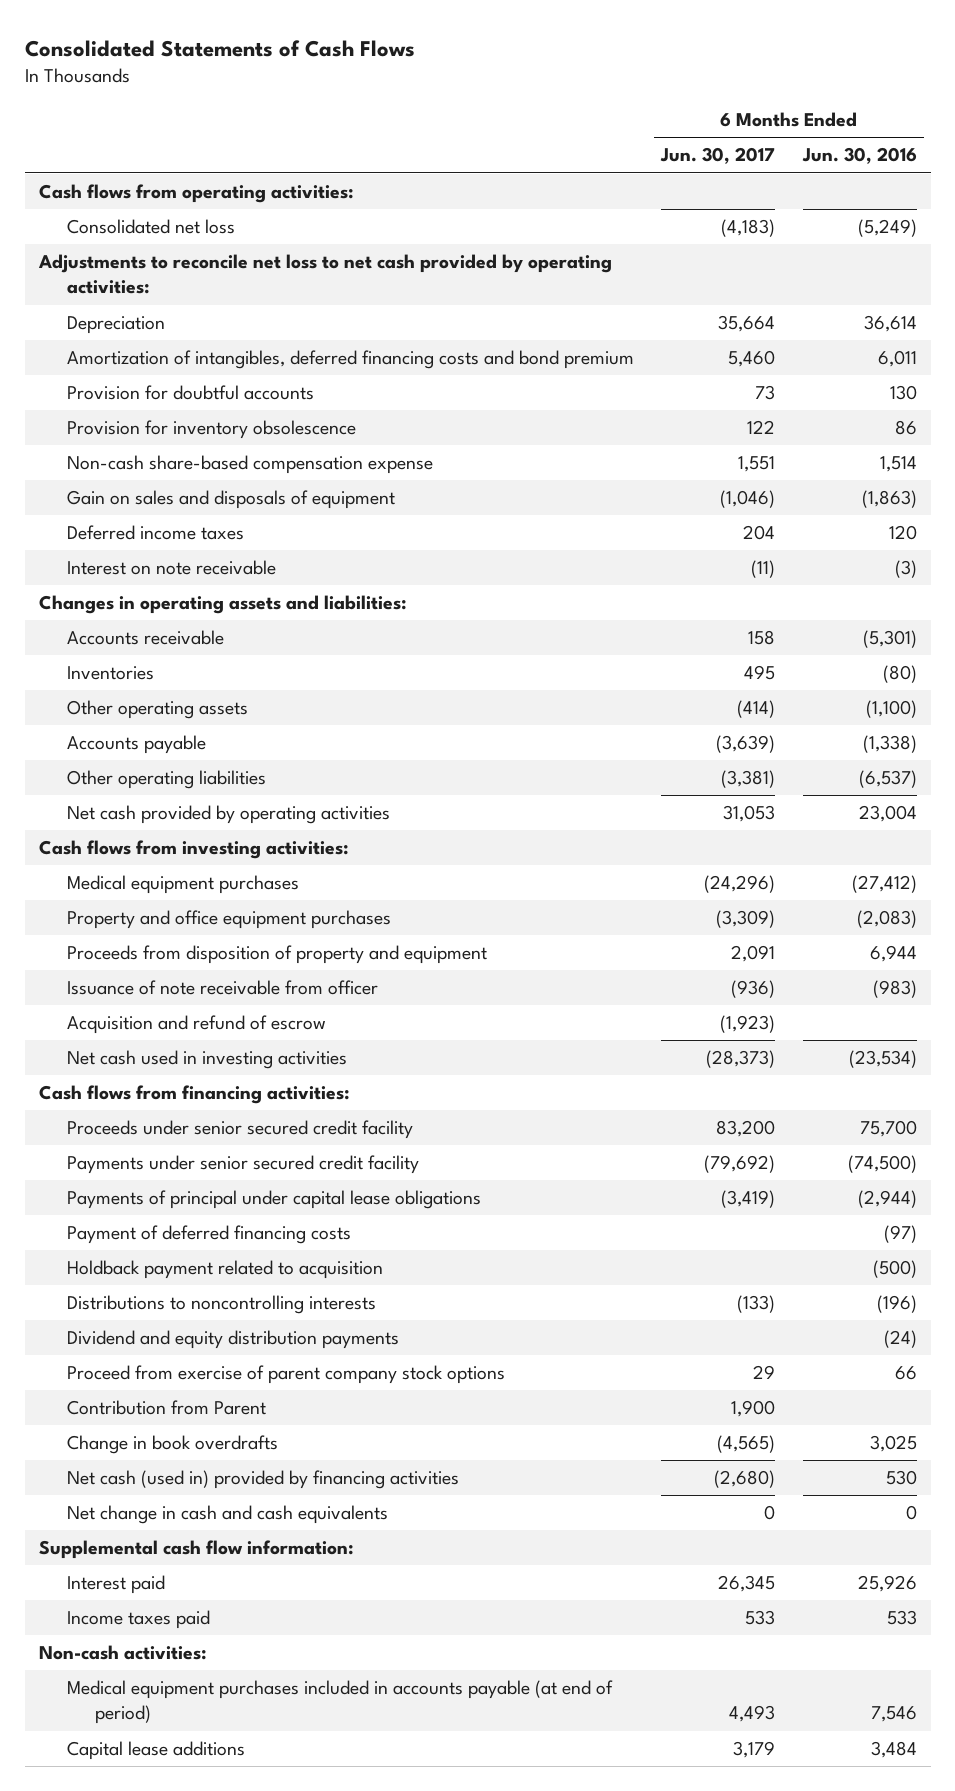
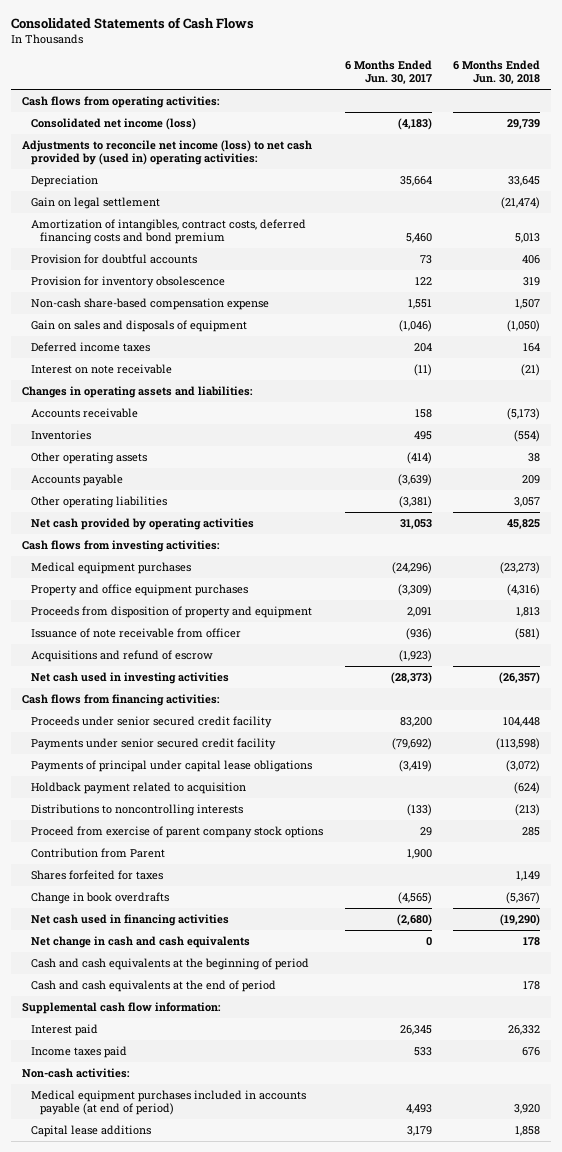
- | 6 Months Ended Jun. 30, 2017 | 6 Months Ended Jun. 30, 2016
+ | 6 Months Ended Jun. 30, 2017 | 6 Months Ended Jun. 30, 2018
- Consolidated net loss | (4,183) | (5,249)
- Adjustments to reconcile net loss to net cash provided by operating activities:
+ Consolidated net income (loss) | (4,183) | 29,739
+ Adjustments to reconcile net income (loss) to net cash provided by (used in) operating activities:
- Amortization of intangibles, deferred financing costs and bond premium | 5,460 | 6,011
+ Gain on legal settlement | | (21,474)
+ Amortization of intangibles, contract costs, deferred financing costs and bond premium | 5,460 | 5,013
- Acquisition and refund of escrow | (1,923) |
+ Acquisitions and refund of escrow | (1,923) |
- Payment of deferred financing costs | | (97)
- Dividend and equity distribution payments | | (24)
+ Shares forfeited for taxes | | 1,149
- Net cash (used in) provided by financing activities | (2,680) | 530
+ Net cash used in financing activities | (2,680) | (19,290)
+ Cash and cash equivalents at the beginning of period
+ Cash and cash equivalents at the end of period | | 178

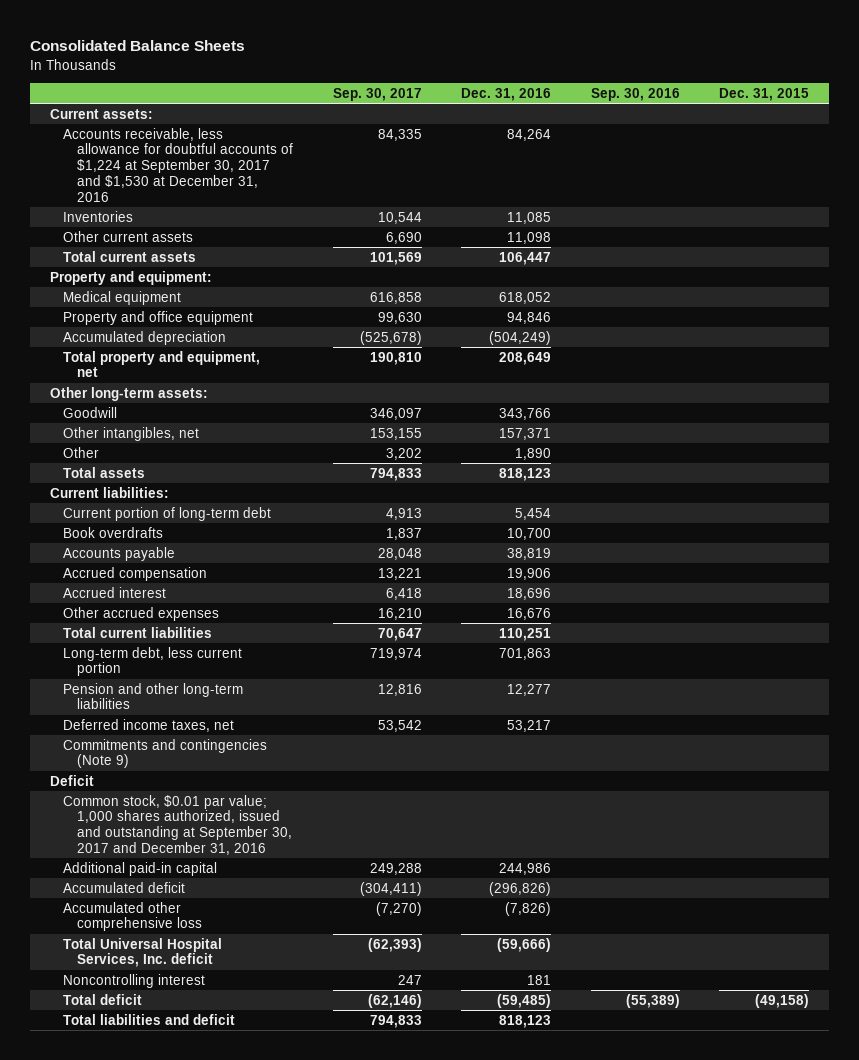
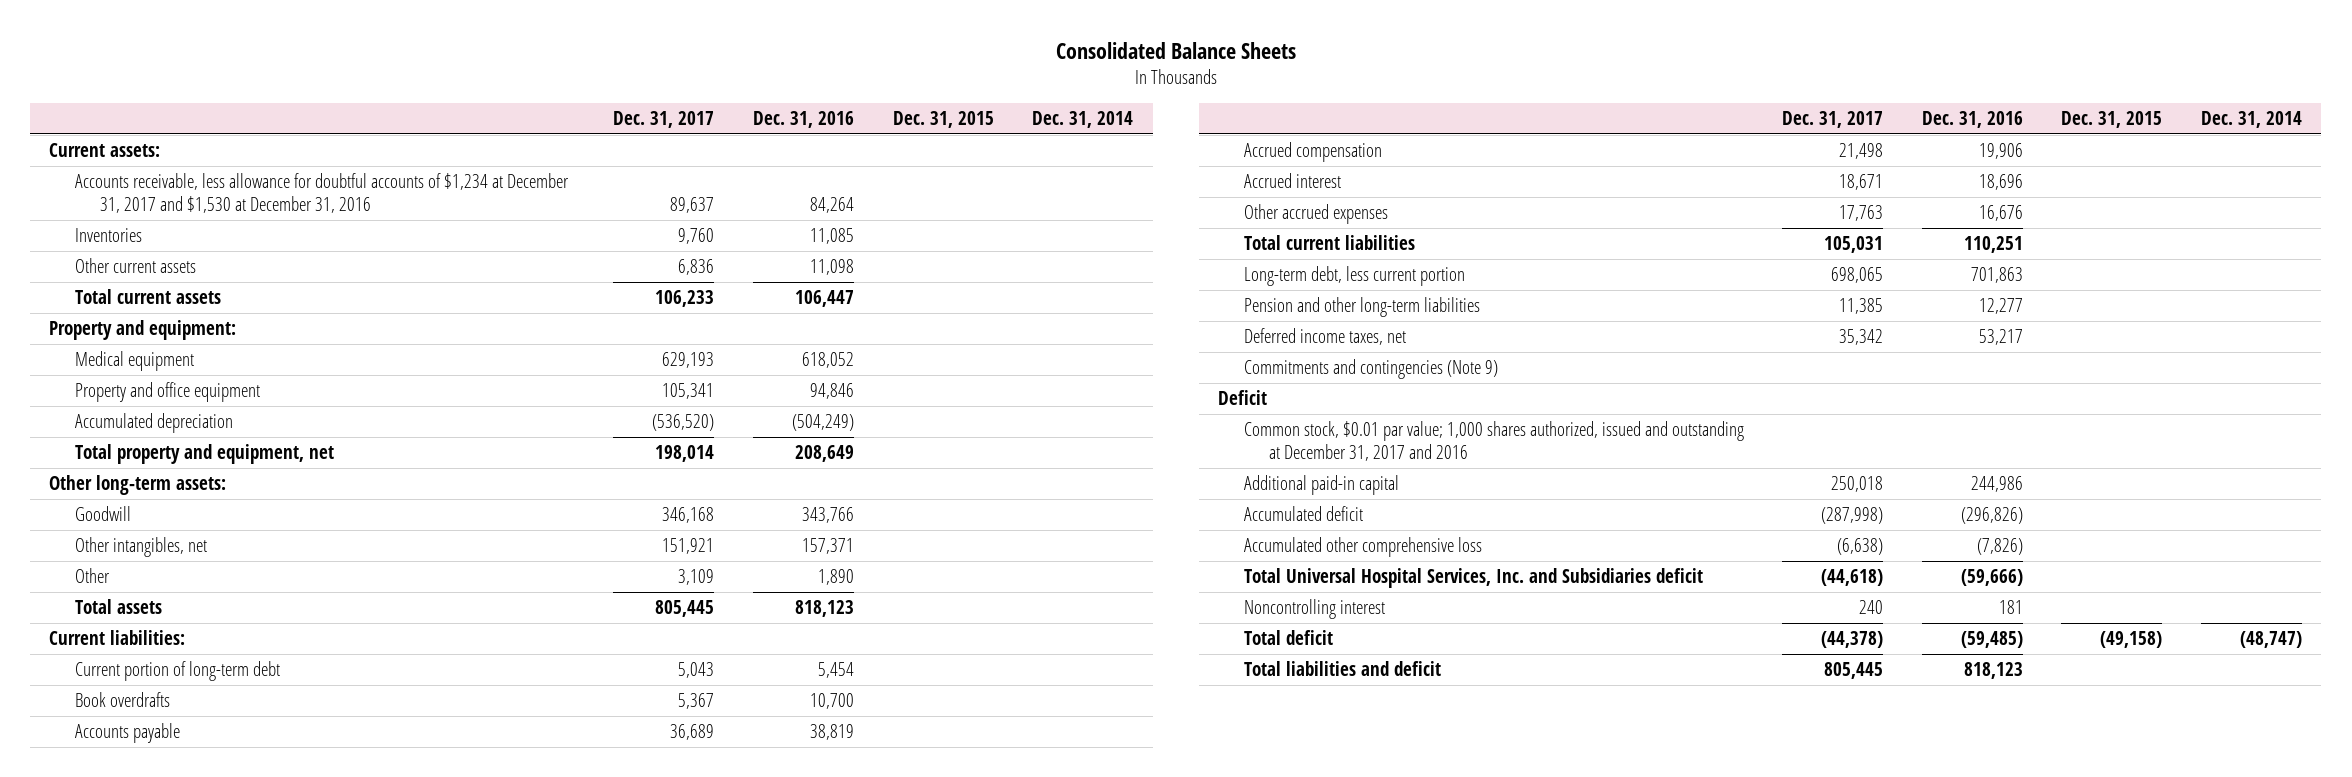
- | Sep. 30, 2017 | Dec. 31, 2016 | Sep. 30, 2016 | Dec. 31, 2015
+ | Dec. 31, 2017 | Dec. 31, 2016 | Dec. 31, 2015 | Dec. 31, 2014
- Accounts receivable, less allowance for doubtful accounts of $1,224 at September 30, 2017 and $1,530 at December 31, 2016 | 84,335 | 84,264 | |
+ Accounts receivable, less allowance for doubtful accounts of $1,234 at December 31, 2017 and $1,530 at December 31, 2016 | 89,637 | 84,264 | |
- Common stock, $0.01 par value; 1,000 shares authorized, issued and outstanding at September 30, 2017 and December 31, 2016
+ Common stock, $0.01 par value; 1,000 shares authorized, issued and outstanding at December 31, 2017 and 2016
- Total Universal Hospital Services, Inc. deficit | (62,393) | (59,666) | |
+ Total Universal Hospital Services, Inc. and Subsidiaries deficit | (44,618) | (59,666) | |

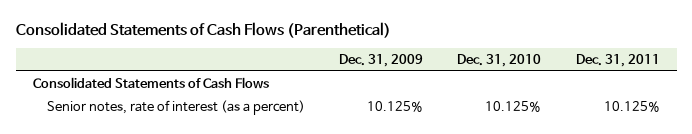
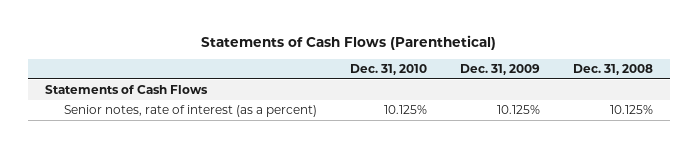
- Consolidated Statements of Cash Flows (Parenthetical)
+ Statements of Cash Flows (Parenthetical)
- | Dec. 31, 2009 | Dec. 31, 2010 | Dec. 31, 2011
+ | Dec. 31, 2010 | Dec. 31, 2009 | Dec. 31, 2008
- Consolidated Statements of Cash Flows
+ Statements of Cash Flows

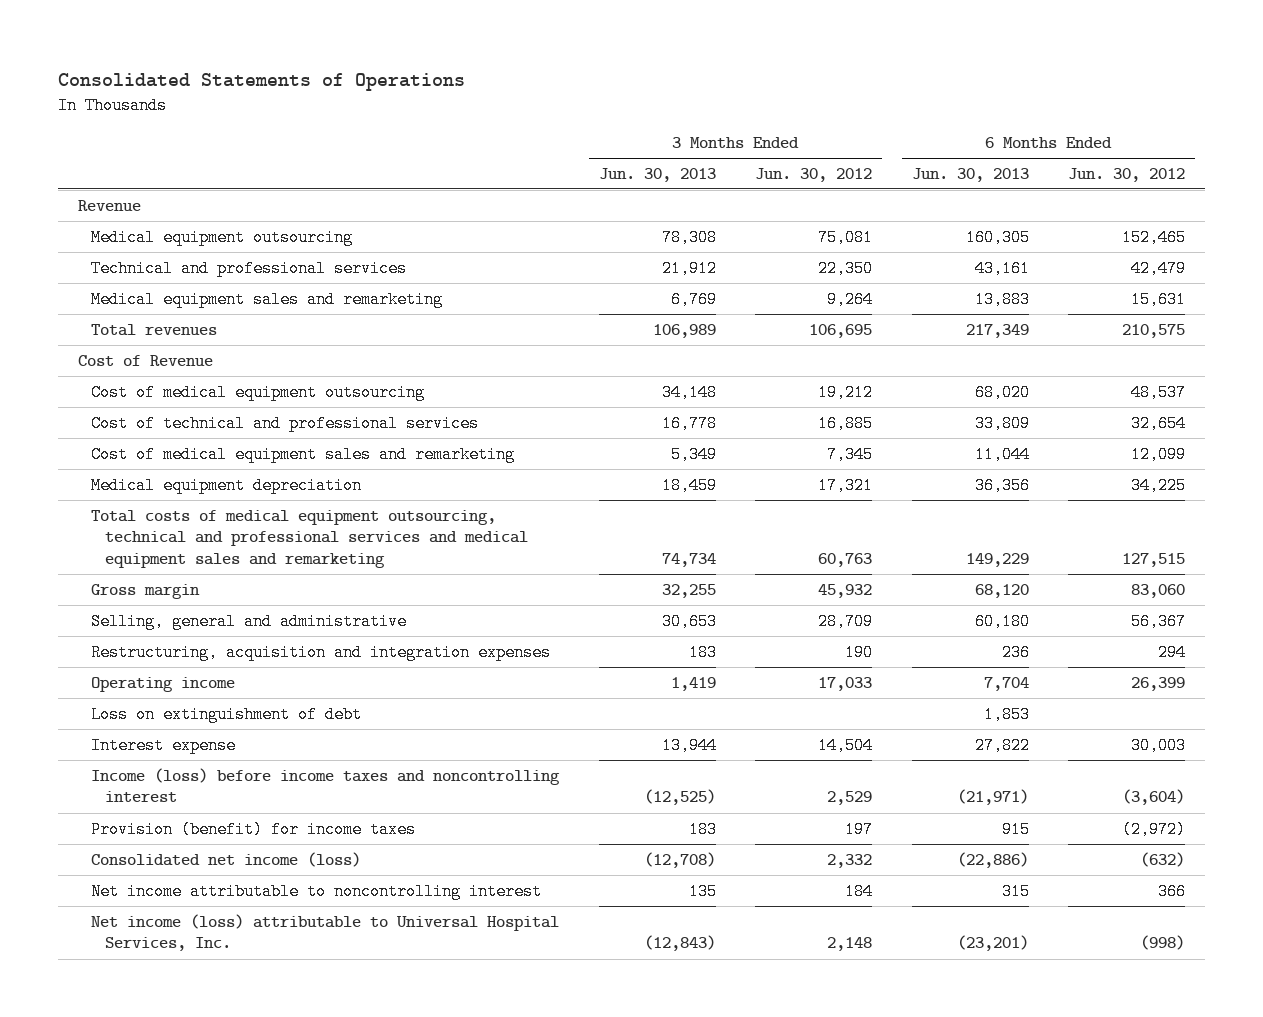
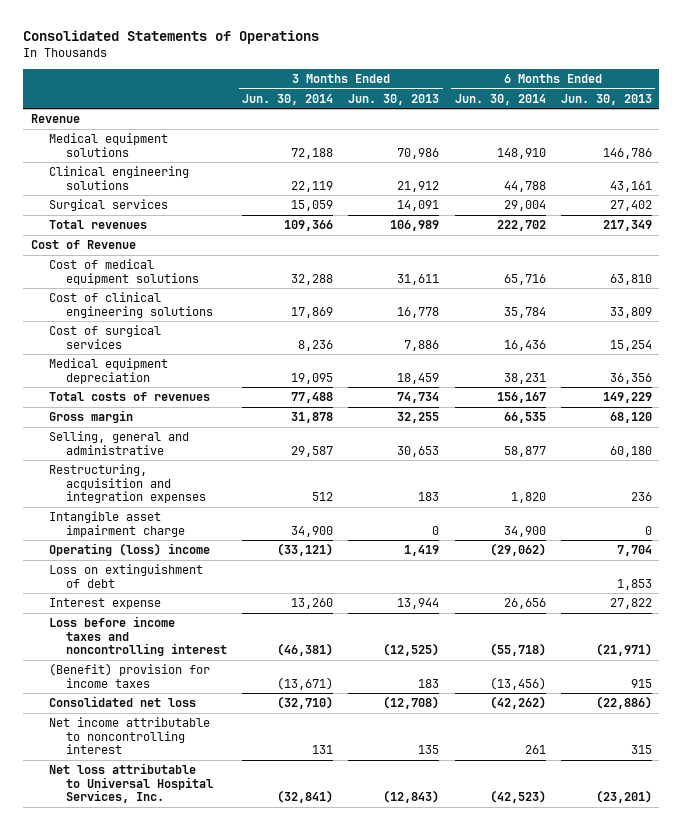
- | 3 Months Ended Jun. 30, 2013 | 3 Months Ended Jun. 30, 2012 | 6 Months Ended Jun. 30, 2013 | 6 Months Ended Jun. 30, 2012
+ | 3 Months Ended Jun. 30, 2014 | 3 Months Ended Jun. 30, 2013 | 6 Months Ended Jun. 30, 2014 | 6 Months Ended Jun. 30, 2013
- Medical equipment outsourcing | 78,308 | 75,081 | 160,305 | 152,465
- Technical and professional services | 21,912 | 22,350 | 43,161 | 42,479
- Medical equipment sales and remarketing | 6,769 | 9,264 | 13,883 | 15,631
+ Medical equipment solutions | 72,188 | 70,986 | 148,910 | 146,786
+ Clinical engineering solutions | 22,119 | 21,912 | 44,788 | 43,161
+ Surgical services | 15,059 | 14,091 | 29,004 | 27,402
- Cost of medical equipment outsourcing | 34,148 | 19,212 | 68,020 | 48,537
- Cost of technical and professional services | 16,778 | 16,885 | 33,809 | 32,654
- Cost of medical equipment sales and remarketing | 5,349 | 7,345 | 11,044 | 12,099
+ Cost of medical equipment solutions | 32,288 | 31,611 | 65,716 | 63,810
+ Cost of clinical engineering solutions | 17,869 | 16,778 | 35,784 | 33,809
+ Cost of surgical services | 8,236 | 7,886 | 16,436 | 15,254
- Total costs of medical equipment outsourcing, technical and professional services and medical equipment sales and remarketing | 74,734 | 60,763 | 149,229 | 127,515
+ Total costs of revenues | 77,488 | 74,734 | 156,167 | 149,229
- Operating income | 1,419 | 17,033 | 7,704 | 26,399
+ Intangible asset impairment charge | 34,900 | 0 | 34,900 | 0
+ Operating (loss) income | (33,121) | 1,419 | (29,062) | 7,704
- Income (loss) before income taxes and noncontrolling interest | (12,525) | 2,529 | (21,971) | (3,604)
- Provision (benefit) for income taxes | 183 | 197 | 915 | (2,972)
- Consolidated net income (loss) | (12,708) | 2,332 | (22,886) | (632)
+ Loss before income taxes and noncontrolling interest | (46,381) | (12,525) | (55,718) | (21,971)
+ (Benefit) provision for income taxes | (13,671) | 183 | (13,456) | 915
+ Consolidated net loss | (32,710) | (12,708) | (42,262) | (22,886)
- Net income (loss) attributable to Universal Hospital Services, Inc. | (12,843) | 2,148 | (23,201) | (998)
+ Net loss attributable to Universal Hospital Services, Inc. | (32,841) | (12,843) | (42,523) | (23,201)

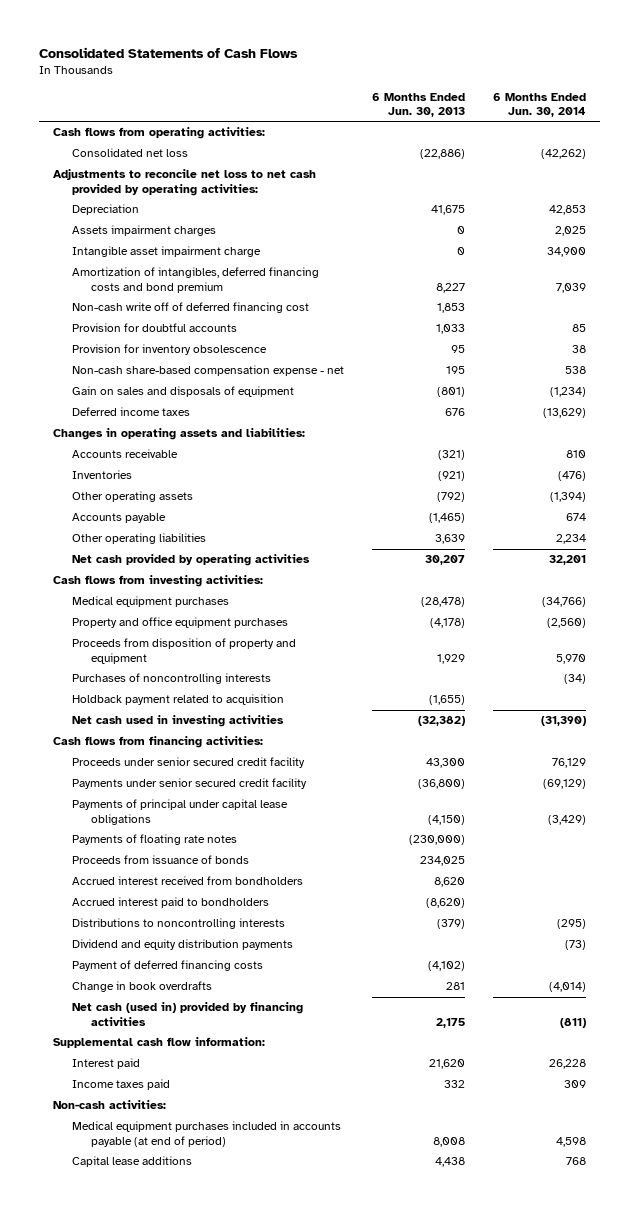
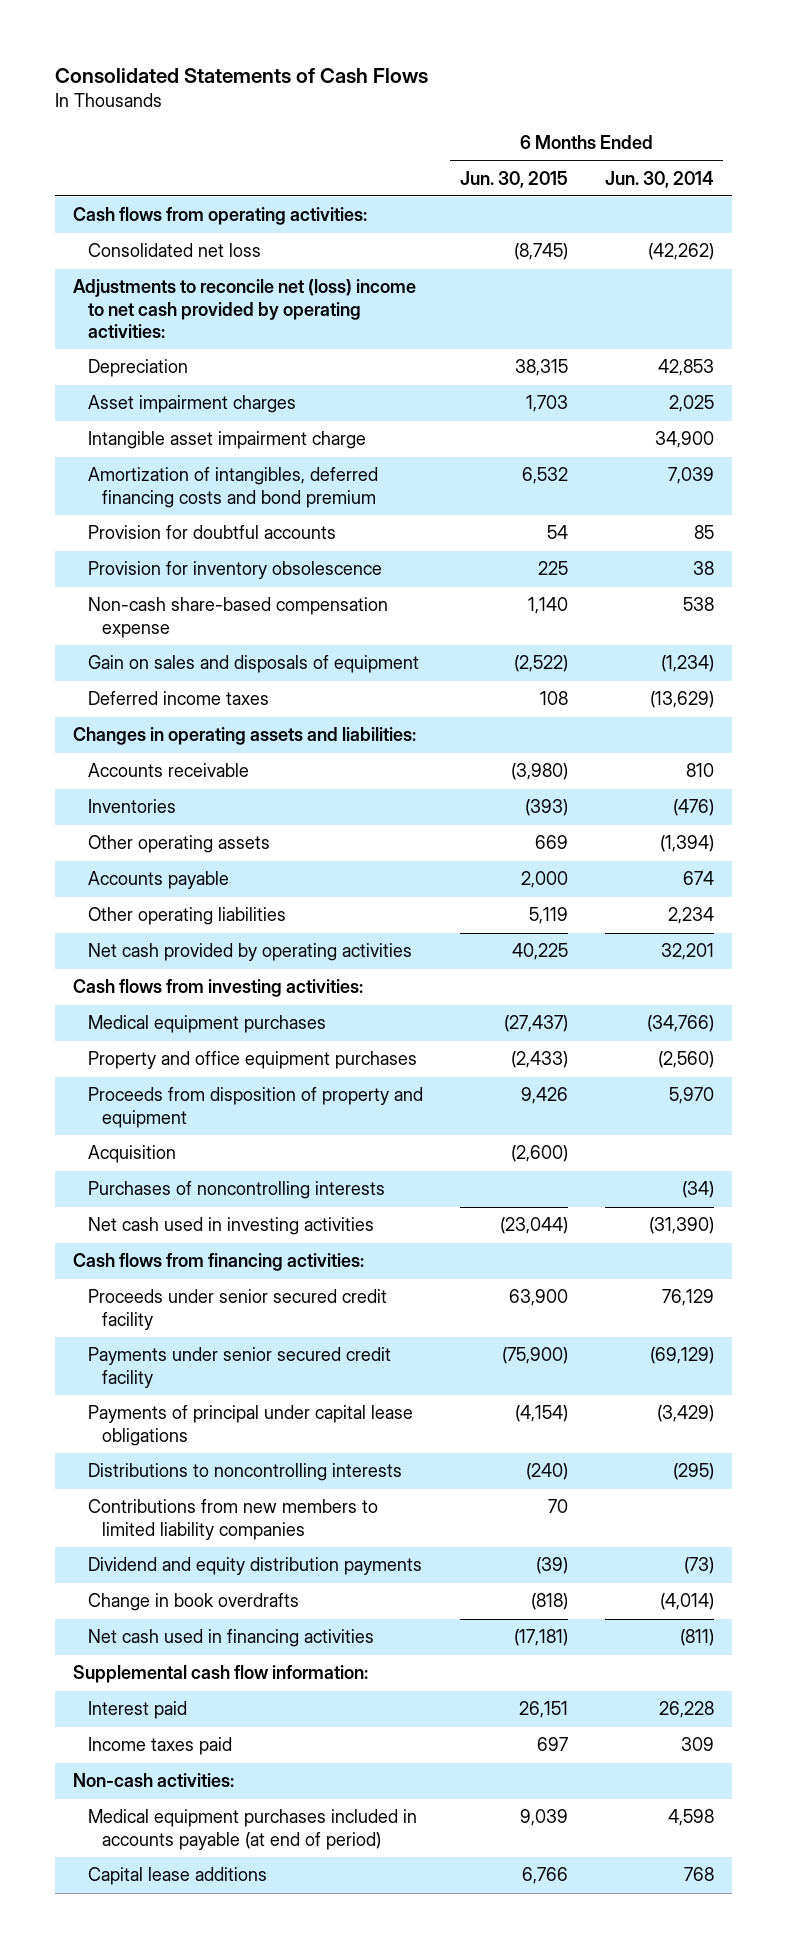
- | 6 Months Ended Jun. 30, 2013 | 6 Months Ended Jun. 30, 2014
+ | 6 Months Ended Jun. 30, 2015 | 6 Months Ended Jun. 30, 2014
- Adjustments to reconcile net loss to net cash provided by operating activities:
+ Adjustments to reconcile net (loss) income to net cash provided by operating activities:
- Assets impairment charges | 0 | 2,025
+ Asset impairment charges | 1,703 | 2,025
- Non-cash write off of deferred financing cost | 1,853 |
- Non-cash share-based compensation expense - net | 195 | 538
+ Non-cash share-based compensation expense | 1,140 | 538
+ Acquisition | (2,600) |
- Holdback payment related to acquisition | (1,655) |
- Payments of floating rate notes | (230,000) |
- Proceeds from issuance of bonds | 234,025 |
- Accrued interest received from bondholders | 8,620 |
- Accrued interest paid to bondholders | (8,620) |
+ Contributions from new members to limited liability companies | 70 |
- Payment of deferred financing costs | (4,102) |
- Net cash (used in) provided by financing activities | 2,175 | (811)
+ Net cash used in financing activities | (17,181) | (811)

